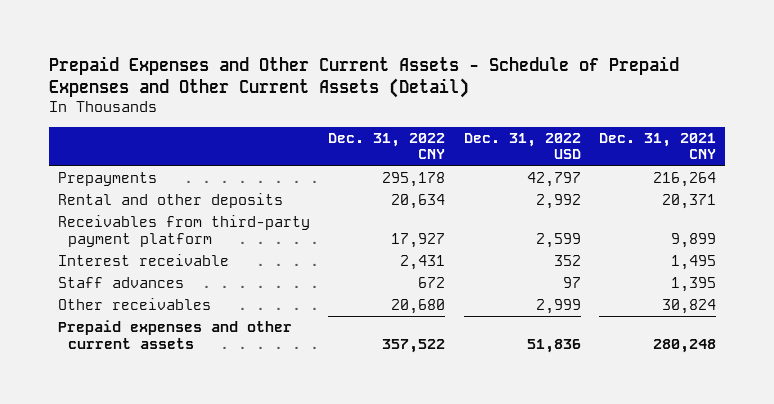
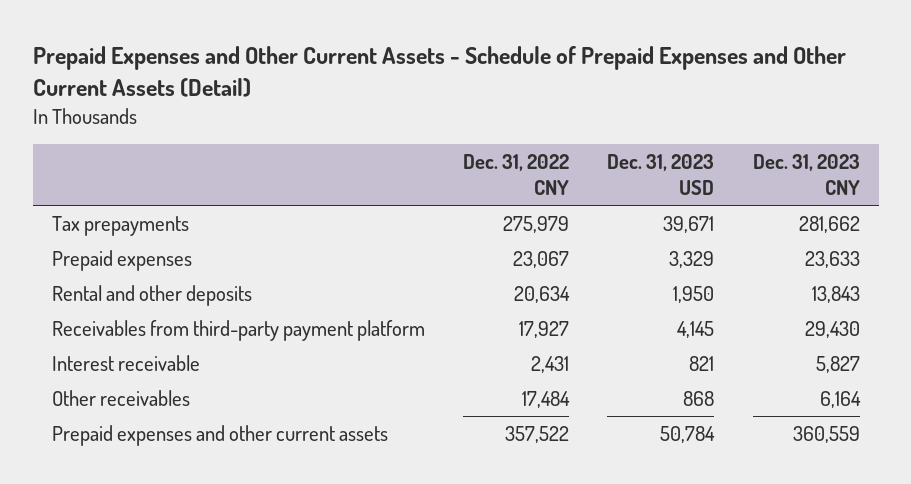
- | Dec. 31, 2022 CNY | Dec. 31, 2022 USD | Dec. 31, 2021 CNY
+ | Dec. 31, 2022 CNY | Dec. 31, 2023 USD | Dec. 31, 2023 CNY
- Prepayments | 295,178 | 42,797 | 216,264
+ Tax prepayments | 275,979 | 39,671 | 281,662
+ Prepaid expenses | 23,067 | 3,329 | 23,633
- Staff advances | 672 | 97 | 1,395
- Other receivables | 20,680 | 2,999 | 30,824
+ Other receivables | 17,484 | 868 | 6,164

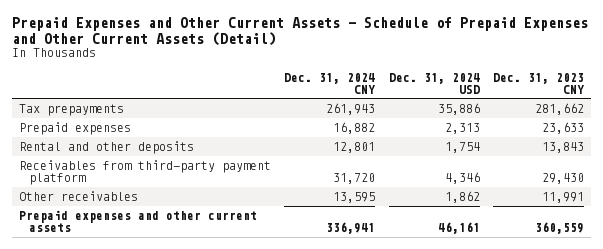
- | Dec. 31, 2022 CNY | Dec. 31, 2023 USD | Dec. 31, 2023 CNY
+ | Dec. 31, 2024 CNY | Dec. 31, 2024 USD | Dec. 31, 2023 CNY
- Interest receivable | 2,431 | 821 | 5,827
- Other receivables | 17,484 | 868 | 6,164
+ Other receivables | 13,595 | 1,862 | 11,991

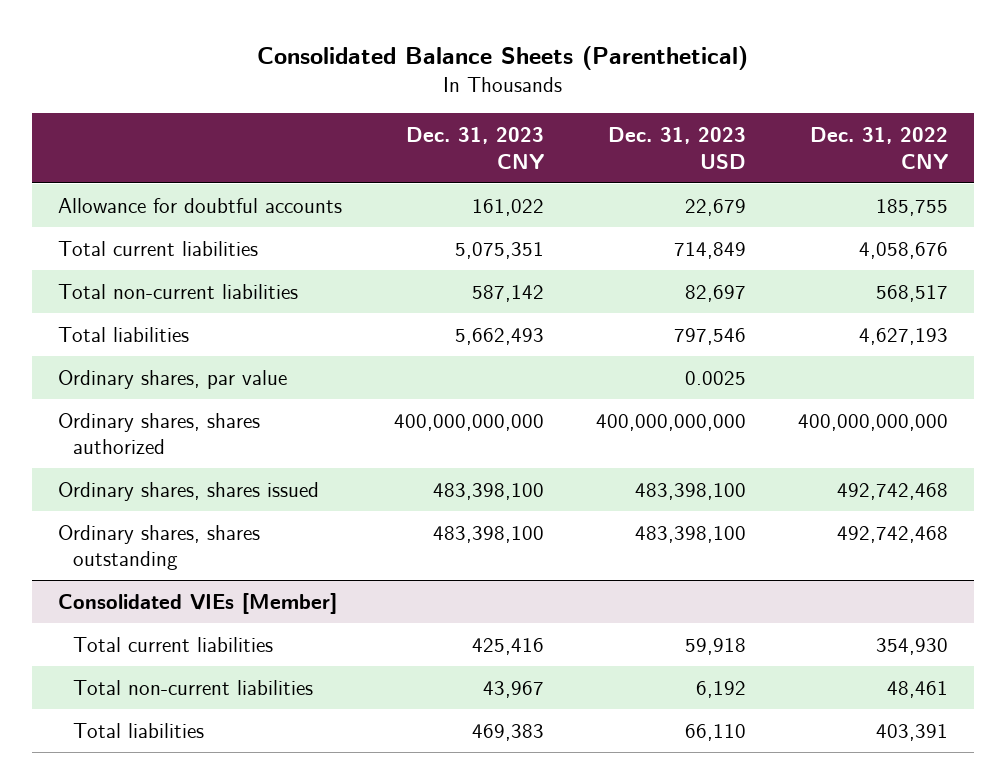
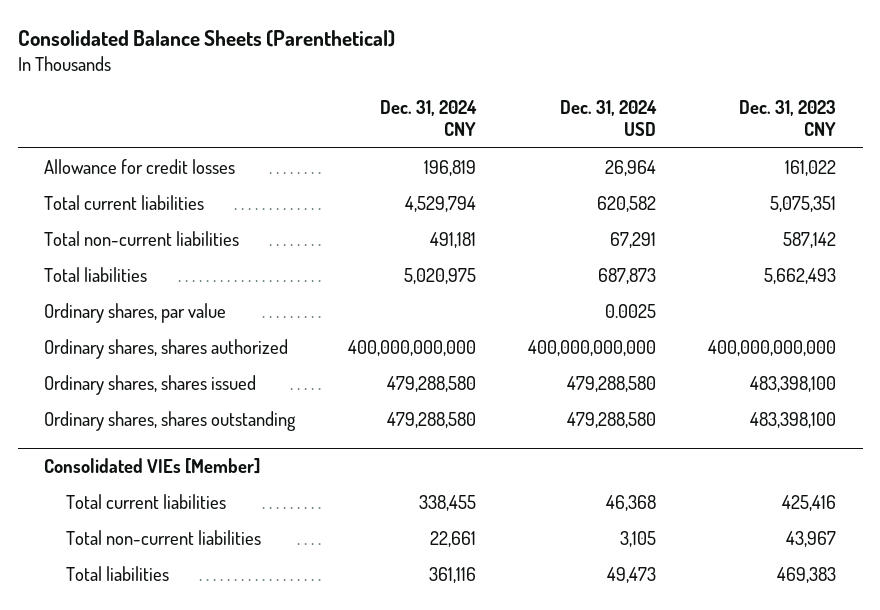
- | Dec. 31, 2023 CNY | Dec. 31, 2023 USD | Dec. 31, 2022 CNY
+ | Dec. 31, 2024 CNY | Dec. 31, 2024 USD | Dec. 31, 2023 CNY
- Allowance for doubtful accounts | 161,022 | 22,679 | 185,755
+ Allowance for credit losses | 196,819 | 26,964 | 161,022

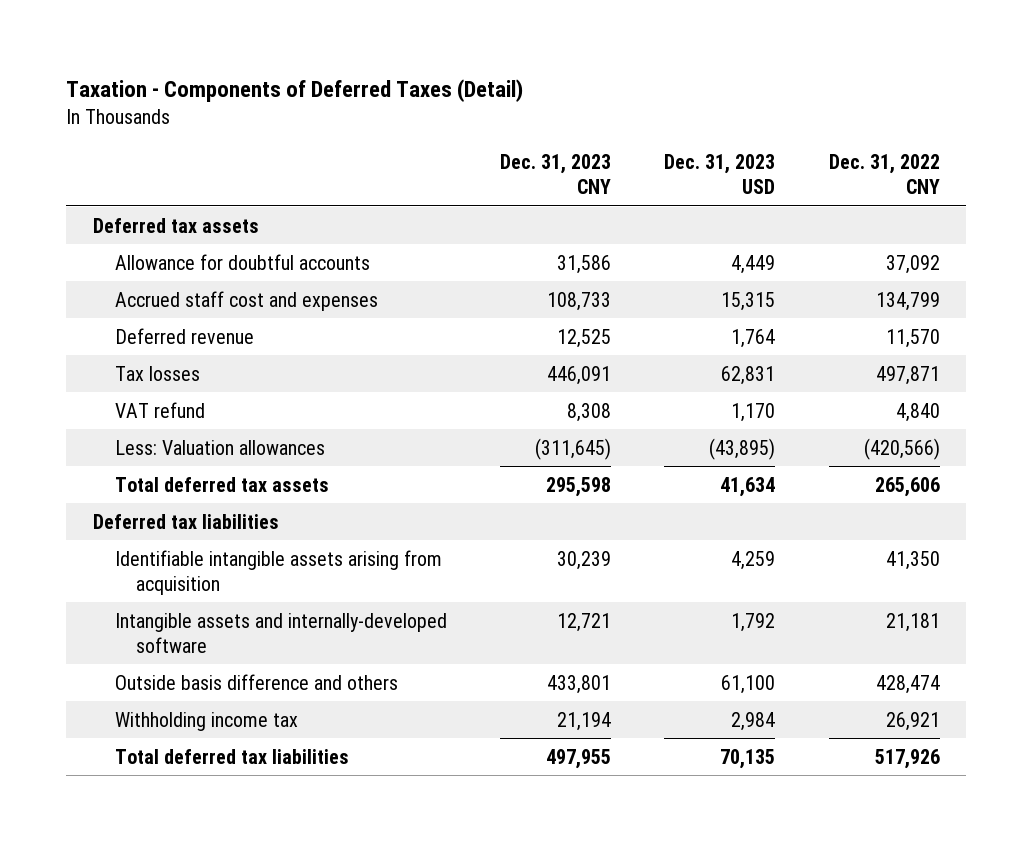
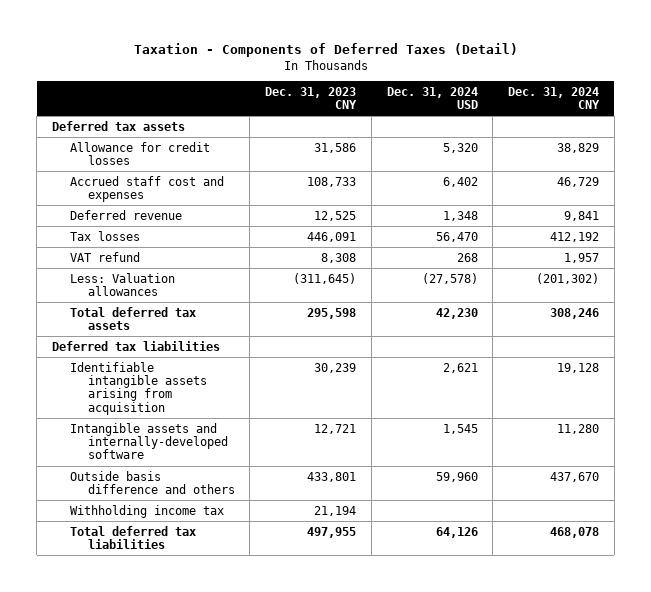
- | Dec. 31, 2023 CNY | Dec. 31, 2023 USD | Dec. 31, 2022 CNY
+ | Dec. 31, 2023 CNY | Dec. 31, 2024 USD | Dec. 31, 2024 CNY
- Allowance for doubtful accounts | 31,586 | 4,449 | 37,092
+ Allowance for credit losses | 31,586 | 5,320 | 38,829

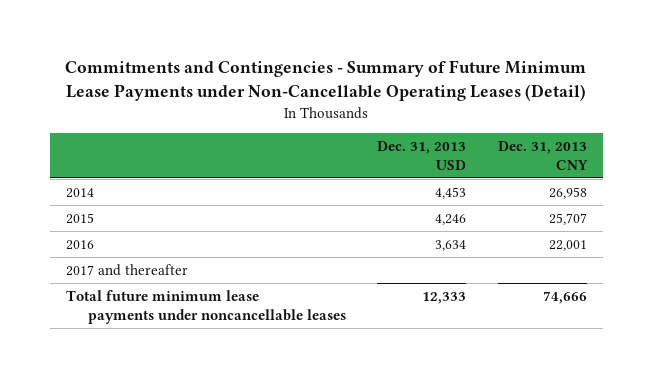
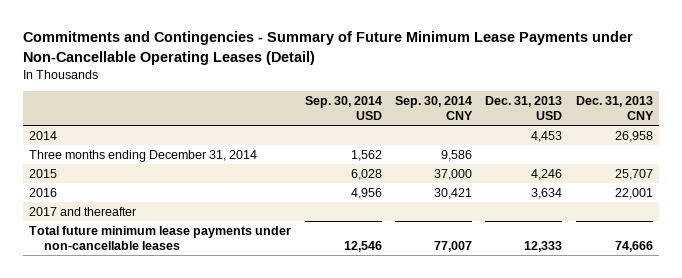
- | Dec. 31, 2013 USD | Dec. 31, 2013 CNY
+ | Sep. 30, 2014 USD | Sep. 30, 2014 CNY | Dec. 31, 2013 USD | Dec. 31, 2013 CNY
+ Three months ending December 31, 2014 | 1,562 | 9,586 | |
- Total future minimum lease payments under noncancellable leases | 12,333 | 74,666
+ Total future minimum lease payments under non-cancellable leases | 12,546 | 77,007 | 12,333 | 74,666

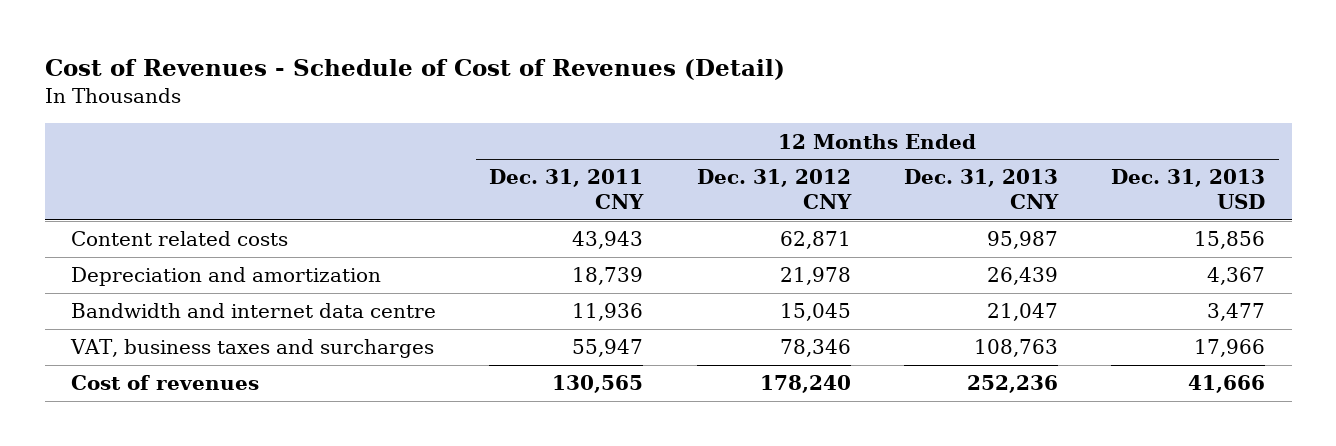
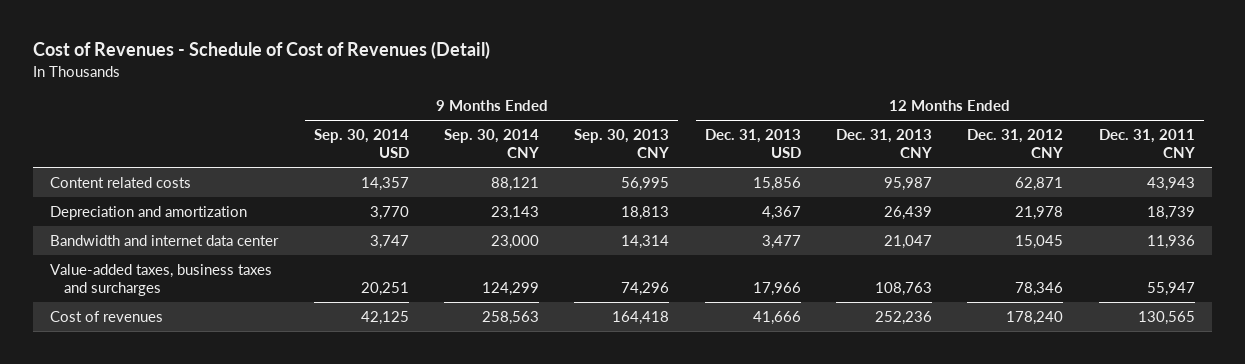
- | 12 Months Ended Dec. 31, 2011 CNY | 12 Months Ended Dec. 31, 2012 CNY | 12 Months Ended Dec. 31, 2013 CNY | 12 Months Ended Dec. 31, 2013 USD
+ | 9 Months Ended Sep. 30, 2014 USD | 9 Months Ended Sep. 30, 2014 CNY | 9 Months Ended Sep. 30, 2013 CNY | 12 Months Ended Dec. 31, 2013 USD | 12 Months Ended Dec. 31, 2013 CNY | 12 Months Ended Dec. 31, 2012 CNY | 12 Months Ended Dec. 31, 2011 CNY
- Bandwidth and internet data centre | 11,936 | 15,045 | 21,047 | 3,477
- VAT, business taxes and surcharges | 55,947 | 78,346 | 108,763 | 17,966
+ Bandwidth and internet data center | 3,747 | 23,000 | 14,314 | 3,477 | 21,047 | 15,045 | 11,936
+ Value-added taxes, business taxes and surcharges | 20,251 | 124,299 | 74,296 | 17,966 | 108,763 | 78,346 | 55,947

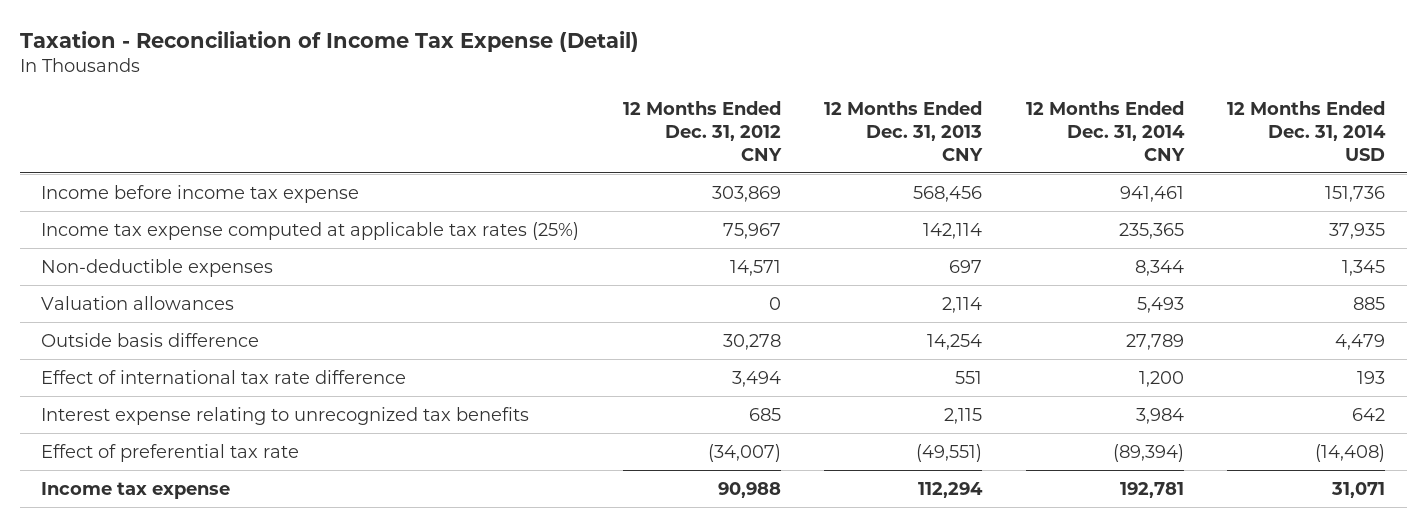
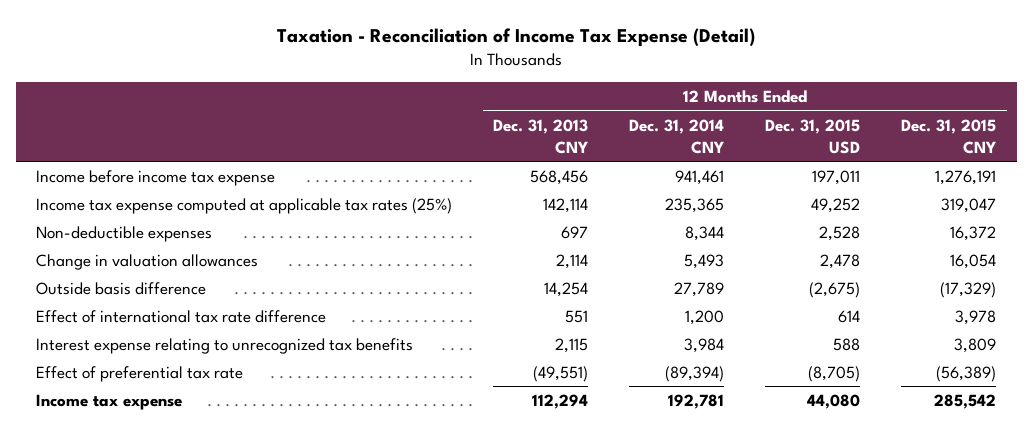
- | 12 Months Ended Dec. 31, 2012 CNY | 12 Months Ended Dec. 31, 2013 CNY | 12 Months Ended Dec. 31, 2014 CNY | 12 Months Ended Dec. 31, 2014 USD
+ | 12 Months Ended Dec. 31, 2013 CNY | 12 Months Ended Dec. 31, 2014 CNY | 12 Months Ended Dec. 31, 2015 USD | 12 Months Ended Dec. 31, 2015 CNY
- Valuation allowances | 0 | 2,114 | 5,493 | 885
+ Change in valuation allowances | 2,114 | 5,493 | 2,478 | 16,054

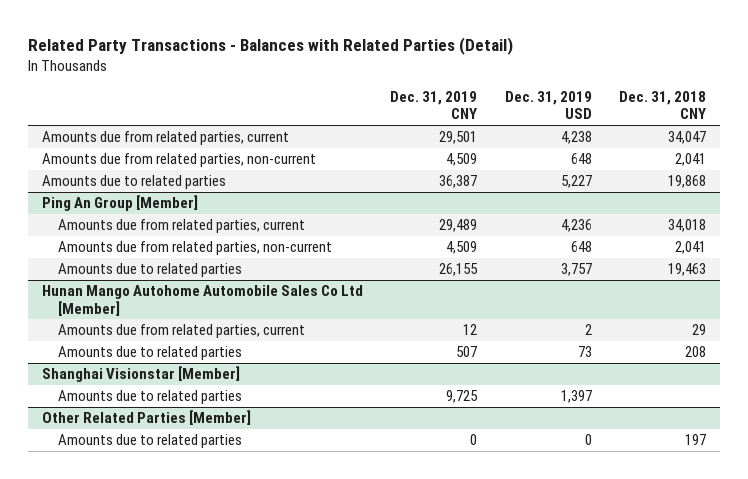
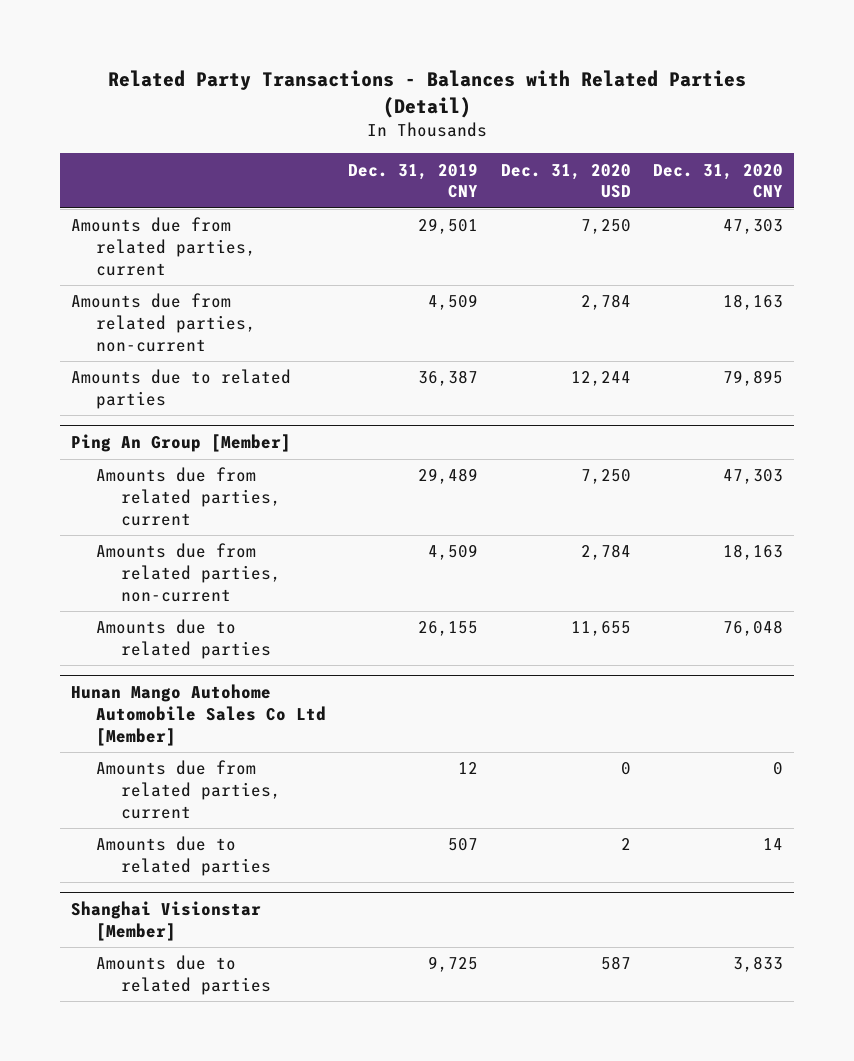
- | Dec. 31, 2019 CNY | Dec. 31, 2019 USD | Dec. 31, 2018 CNY
+ | Dec. 31, 2019 CNY | Dec. 31, 2020 USD | Dec. 31, 2020 CNY
- Other Related Parties [Member]
- Amounts due to related parties | 0 | 0 | 197

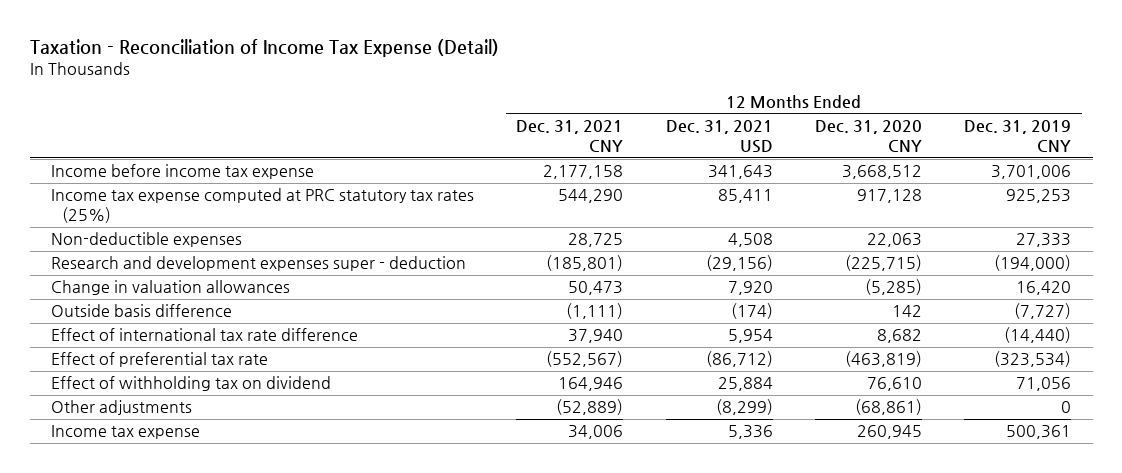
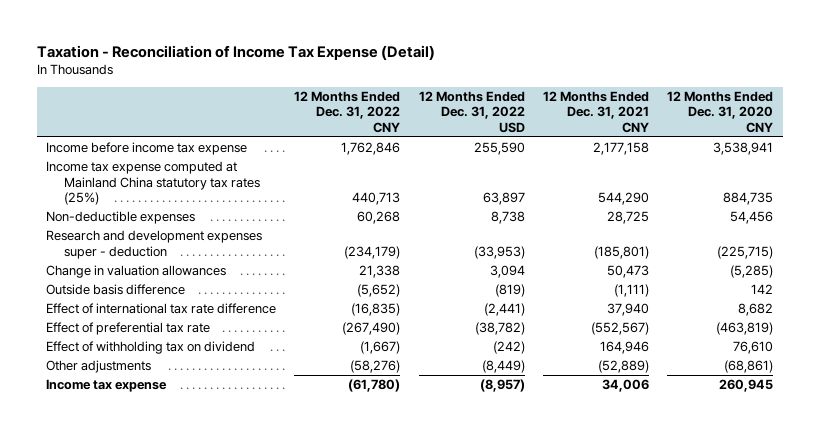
- | 12 Months Ended Dec. 31, 2021 CNY | 12 Months Ended Dec. 31, 2021 USD | 12 Months Ended Dec. 31, 2020 CNY | 12 Months Ended Dec. 31, 2019 CNY
+ | 12 Months Ended Dec. 31, 2022 CNY | 12 Months Ended Dec. 31, 2022 USD | 12 Months Ended Dec. 31, 2021 CNY | 12 Months Ended Dec. 31, 2020 CNY
- Income before income tax expense | 2,177,158 | 341,643 | 3,668,512 | 3,701,006
- Income tax expense computed at PRC statutory tax rates (25%) | 544,290 | 85,411 | 917,128 | 925,253
- Non-deductible expenses | 28,725 | 4,508 | 22,063 | 27,333
+ Income before income tax expense | 1,762,846 | 255,590 | 2,177,158 | 3,538,941
+ Income tax expense computed at Mainland China statutory tax rates (25%) | 440,713 | 63,897 | 544,290 | 884,735
+ Non-deductible expenses | 60,268 | 8,738 | 28,725 | 54,456

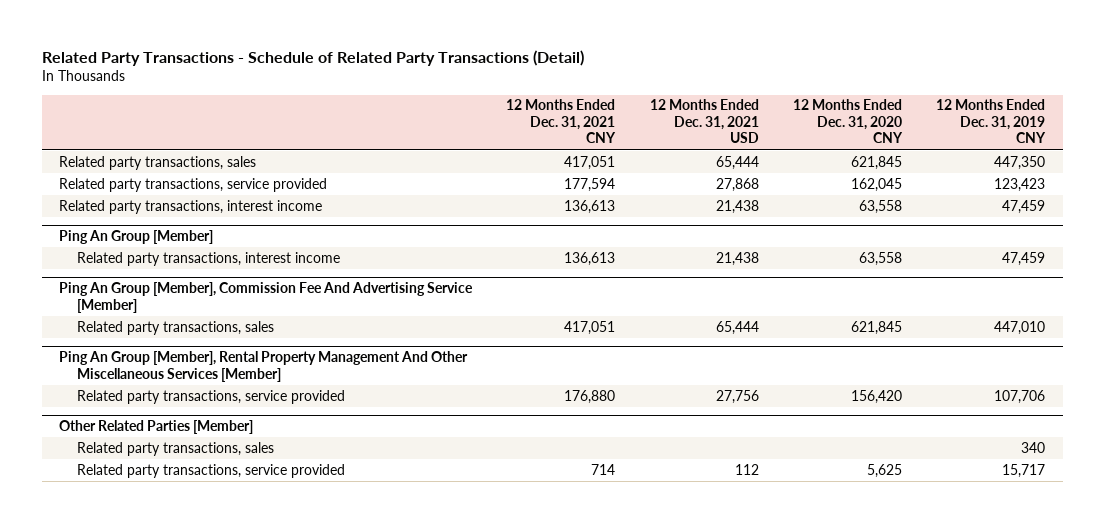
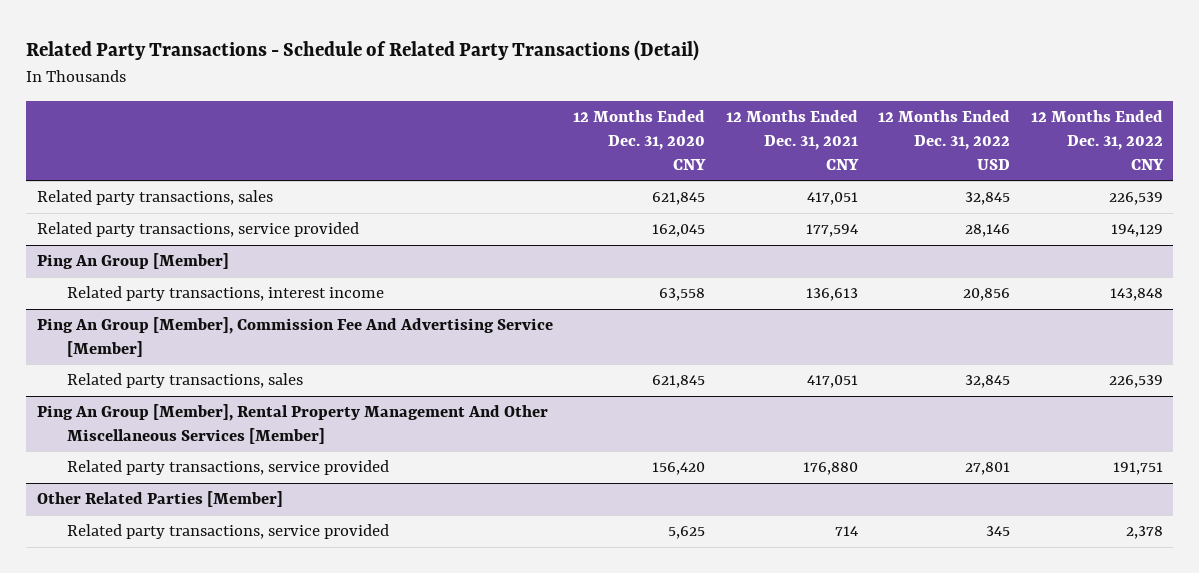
- | 12 Months Ended Dec. 31, 2021 CNY | 12 Months Ended Dec. 31, 2021 USD | 12 Months Ended Dec. 31, 2020 CNY | 12 Months Ended Dec. 31, 2019 CNY
+ | 12 Months Ended Dec. 31, 2020 CNY | 12 Months Ended Dec. 31, 2021 CNY | 12 Months Ended Dec. 31, 2022 USD | 12 Months Ended Dec. 31, 2022 CNY
- Related party transactions, interest income | 136,613 | 21,438 | 63,558 | 47,459
@ Other Related Parties [Member]
- Related party transactions, sales | | | | 340

